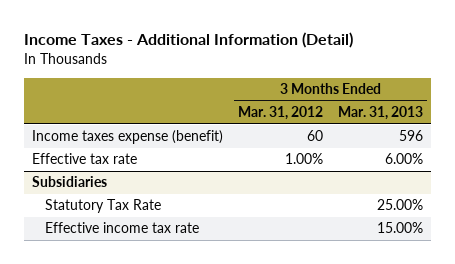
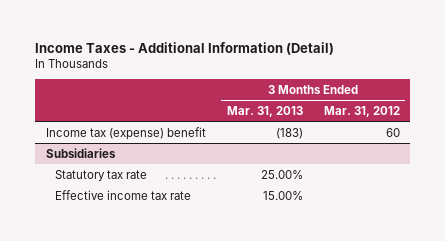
- | 3 Months Ended Mar. 31, 2012 | 3 Months Ended Mar. 31, 2013
+ | 3 Months Ended Mar. 31, 2013 | 3 Months Ended Mar. 31, 2012
- Income taxes expense (benefit) | 60 | 596
- Effective tax rate | 1.00% | 6.00%
+ Income tax (expense) benefit | (183) | 60
@ Subsidiaries
- Statutory Tax Rate | | 25.00%
+ Statutory tax rate | 25.00% |

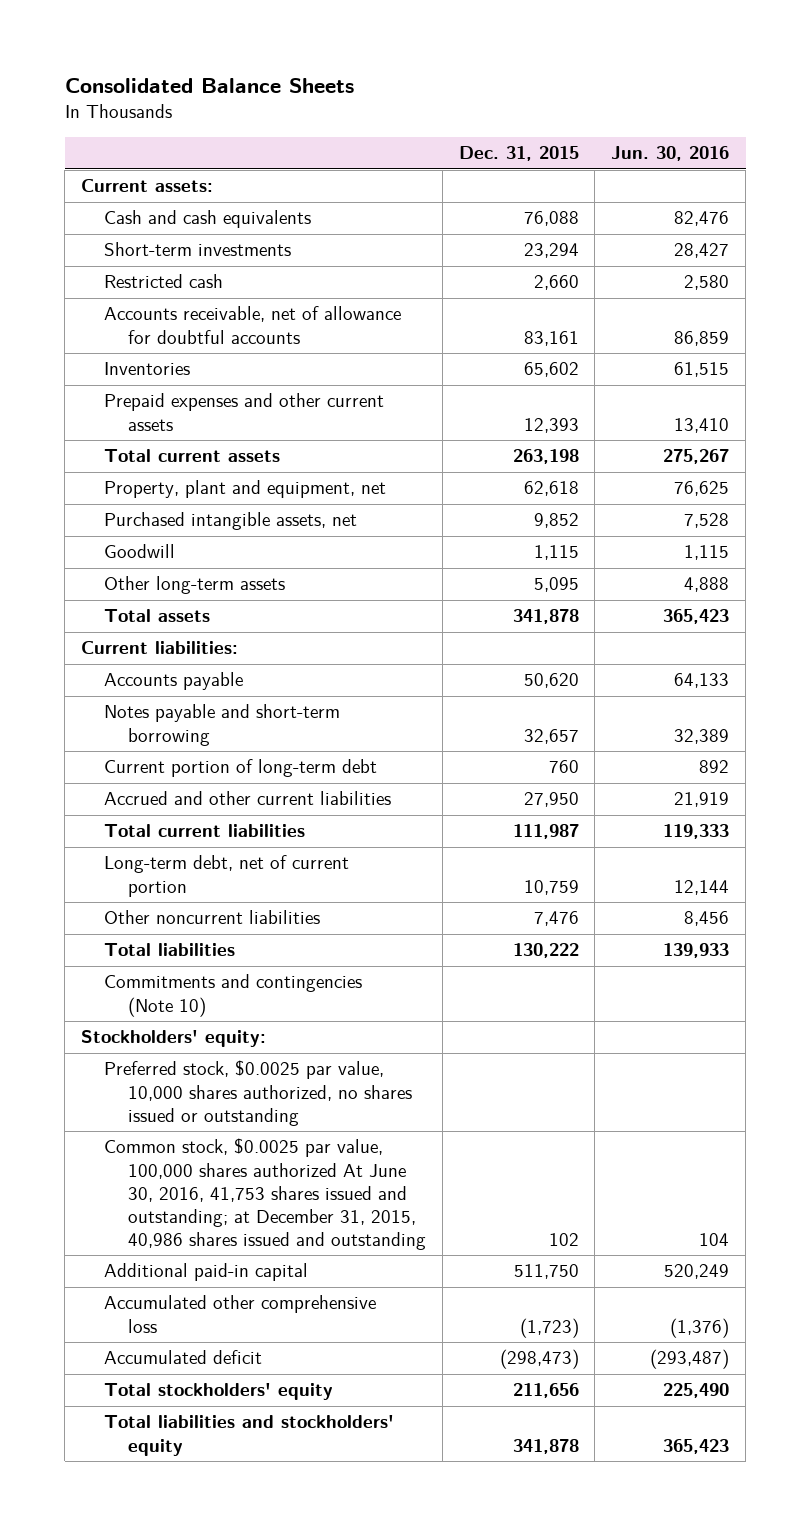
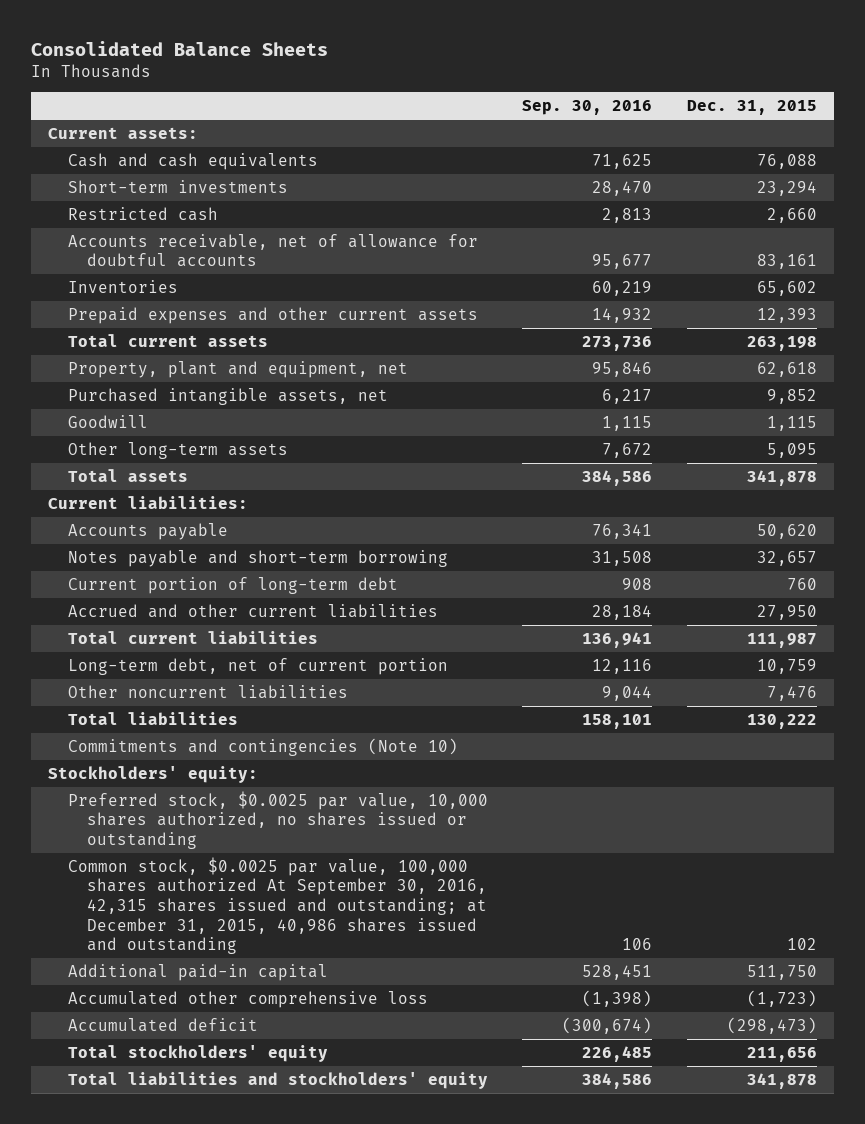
- | Dec. 31, 2015 | Jun. 30, 2016
+ | Sep. 30, 2016 | Dec. 31, 2015
- Common stock, $0.0025 par value, 100,000 shares authorized At June 30, 2016, 41,753 shares issued and outstanding; at December 31, 2015, 40,986 shares issued and outstanding | 102 | 104
+ Common stock, $0.0025 par value, 100,000 shares authorized At September 30, 2016, 42,315 shares issued and outstanding; at December 31, 2015, 40,986 shares issued and outstanding | 106 | 102

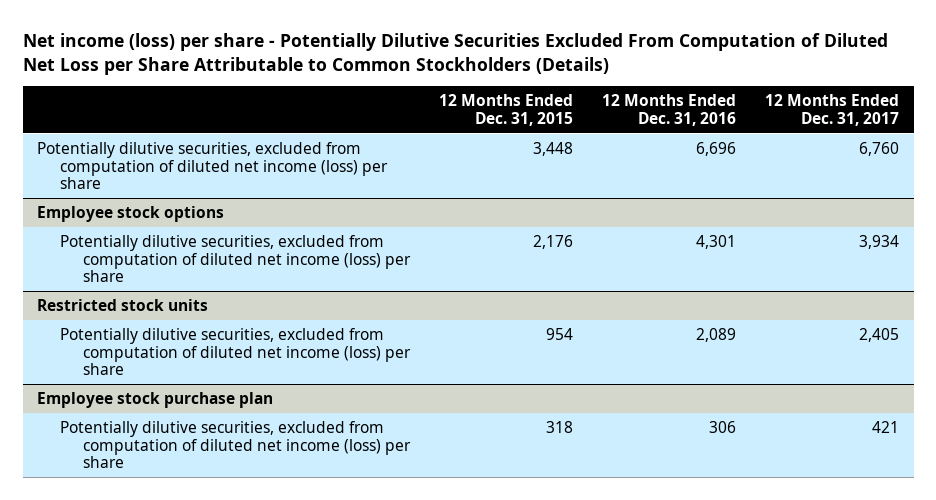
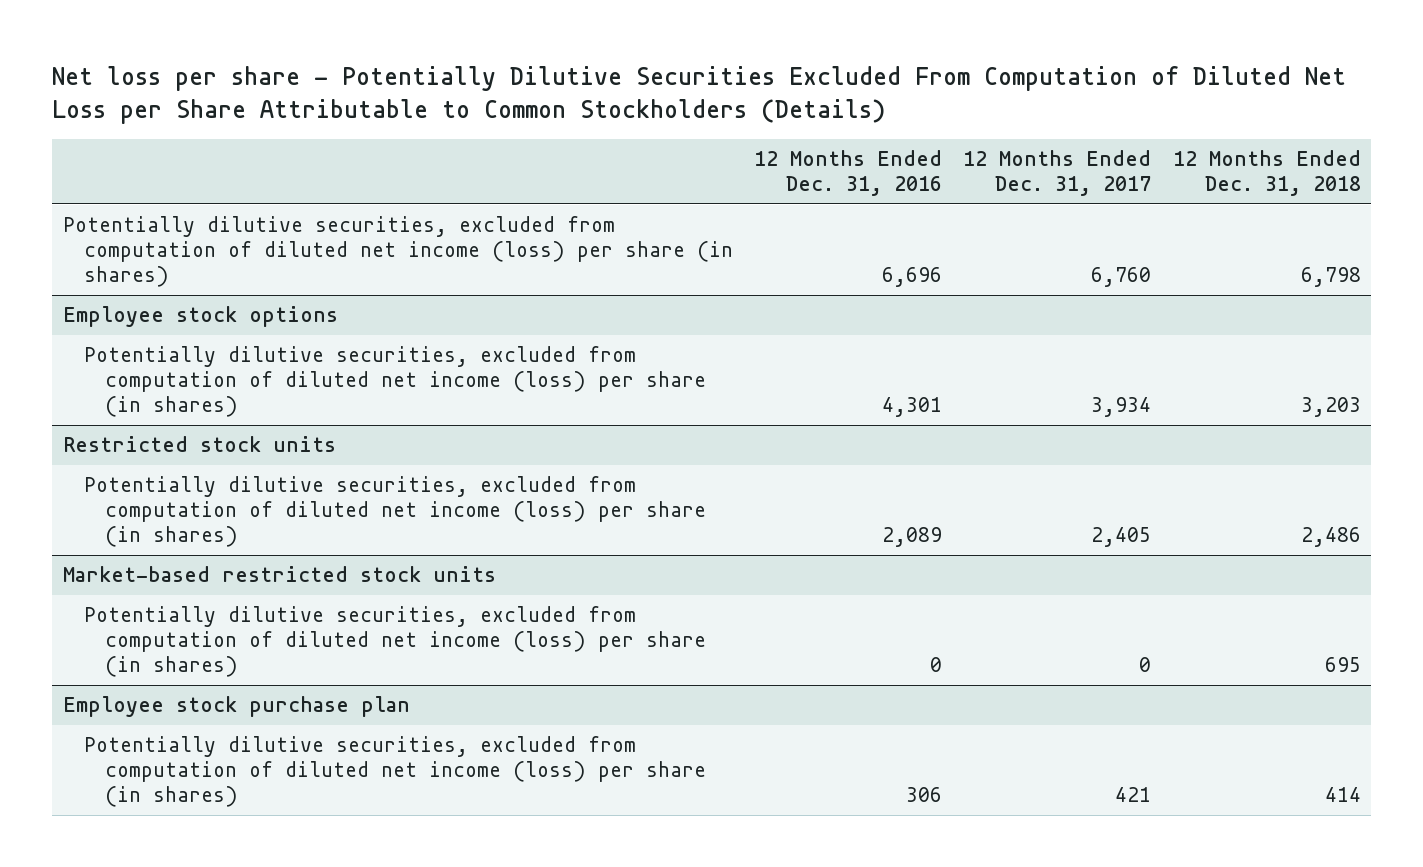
- Net income (loss) per share - Potentially Dilutive Securities Excluded From Computation of Diluted Net Loss per Share Attributable to Common Stockholders (Details)
+ Net loss per share - Potentially Dilutive Securities Excluded From Computation of Diluted Net Loss per Share Attributable to Common Stockholders (Details)
- | 12 Months Ended Dec. 31, 2015 | 12 Months Ended Dec. 31, 2016 | 12 Months Ended Dec. 31, 2017
+ | 12 Months Ended Dec. 31, 2016 | 12 Months Ended Dec. 31, 2017 | 12 Months Ended Dec. 31, 2018
- Potentially dilutive securities, excluded from computation of diluted net income (loss) per share | 3,448 | 6,696 | 6,760
+ Potentially dilutive securities, excluded from computation of diluted net income (loss) per share (in shares) | 6,696 | 6,760 | 6,798
@ Employee stock options
- Potentially dilutive securities, excluded from computation of diluted net income (loss) per share | 2,176 | 4,301 | 3,934
+ Potentially dilutive securities, excluded from computation of diluted net income (loss) per share (in shares) | 4,301 | 3,934 | 3,203
@ Restricted stock units
- Potentially dilutive securities, excluded from computation of diluted net income (loss) per share | 954 | 2,089 | 2,405
+ Potentially dilutive securities, excluded from computation of diluted net income (loss) per share (in shares) | 2,089 | 2,405 | 2,486
+ Market-based restricted stock units
+ Potentially dilutive securities, excluded from computation of diluted net income (loss) per share (in shares) | 0 | 0 | 695
@ Employee stock purchase plan
- Potentially dilutive securities, excluded from computation of diluted net income (loss) per share | 318 | 306 | 421
+ Potentially dilutive securities, excluded from computation of diluted net income (loss) per share (in shares) | 306 | 421 | 414

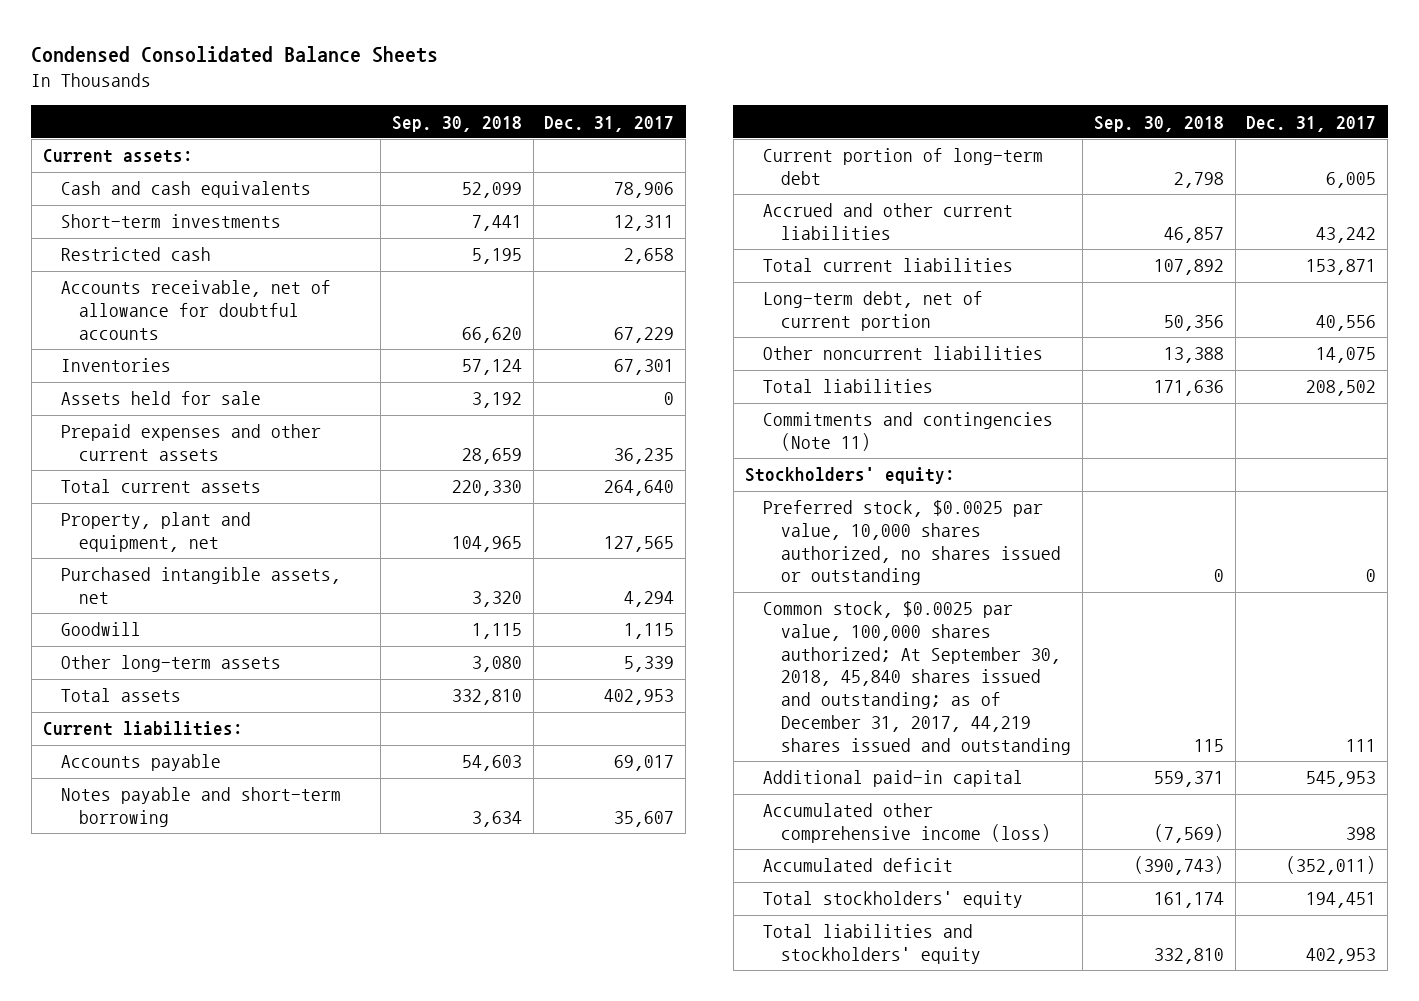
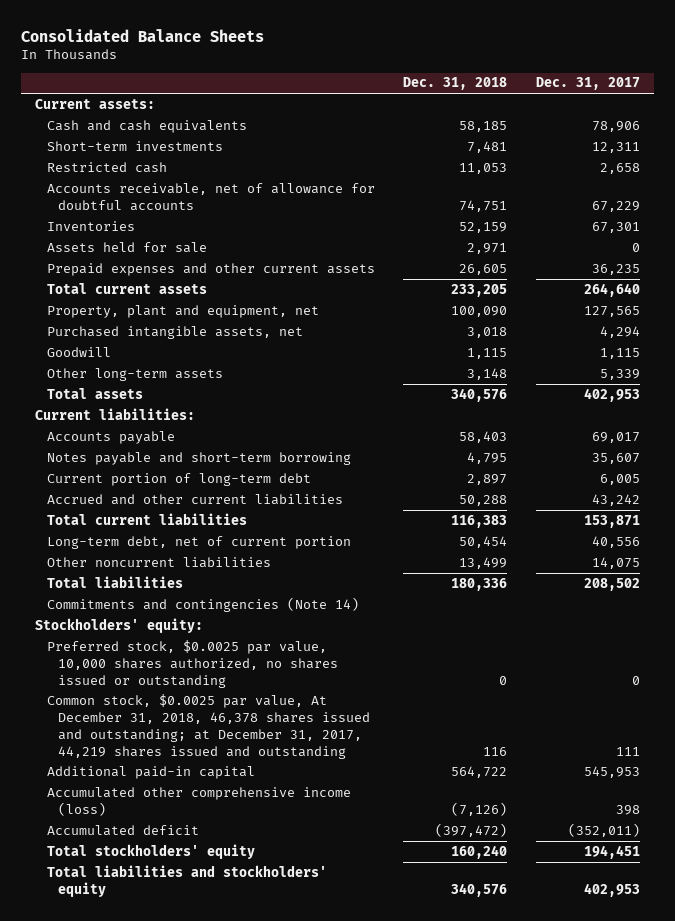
- Condensed Consolidated Balance Sheets
+ Consolidated Balance Sheets
- | Sep. 30, 2018 | Dec. 31, 2017
+ | Dec. 31, 2018 | Dec. 31, 2017
- Commitments and contingencies (Note 11)
+ Commitments and contingencies (Note 14)
- Common stock, $0.0025 par value, 100,000 shares authorized; At September 30, 2018, 45,840 shares issued and outstanding; as of December 31, 2017, 44,219 shares issued and outstanding | 115 | 111
+ Common stock, $0.0025 par value, At December 31, 2018, 46,378 shares issued and outstanding; at December 31, 2017, 44,219 shares issued and outstanding | 116 | 111

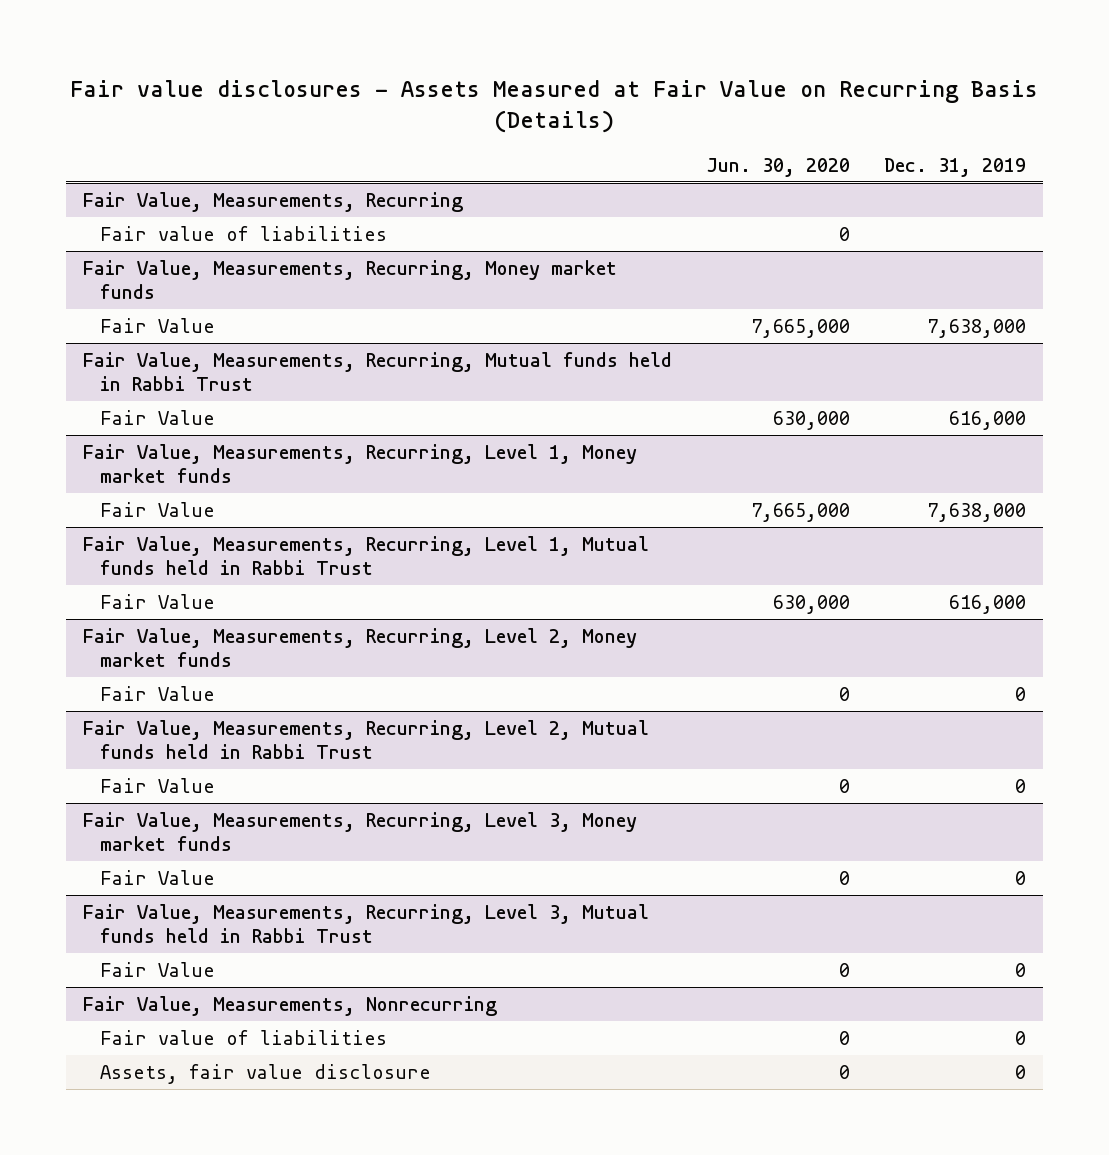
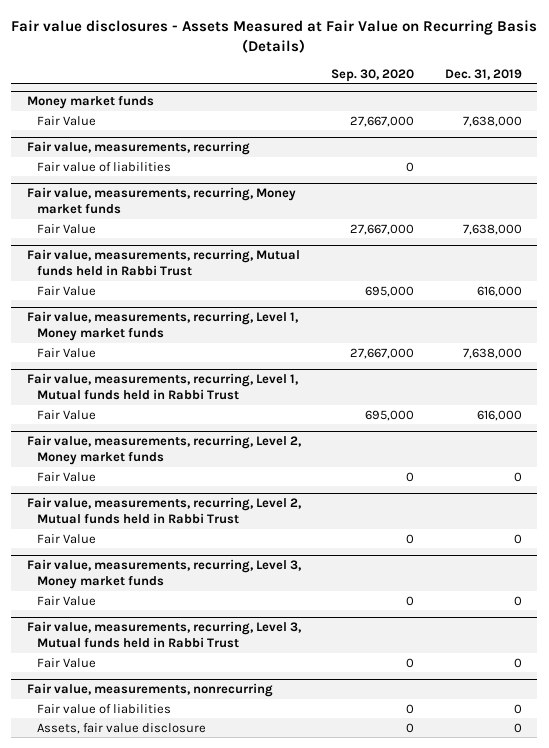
- | Jun. 30, 2020 | Dec. 31, 2019
+ | Sep. 30, 2020 | Dec. 31, 2019
- Fair Value, Measurements, Recurring
+ Money market funds
+ Fair Value | 27,667,000 | 7,638,000
+ Fair value, measurements, recurring
- Fair Value, Measurements, Recurring, Money market funds
+ Fair value, measurements, recurring, Money market funds
- Fair Value, Measurements, Recurring, Mutual funds held in Rabbi Trust
+ Fair value, measurements, recurring, Mutual funds held in Rabbi Trust
- Fair Value, Measurements, Recurring, Level 1, Money market funds
+ Fair value, measurements, recurring, Level 1, Money market funds
- Fair Value, Measurements, Recurring, Level 1, Mutual funds held in Rabbi Trust
+ Fair value, measurements, recurring, Level 1, Mutual funds held in Rabbi Trust
- Fair Value, Measurements, Recurring, Level 2, Money market funds
+ Fair value, measurements, recurring, Level 2, Money market funds
- Fair Value, Measurements, Recurring, Level 2, Mutual funds held in Rabbi Trust
+ Fair value, measurements, recurring, Level 2, Mutual funds held in Rabbi Trust
- Fair Value, Measurements, Recurring, Level 3, Money market funds
+ Fair value, measurements, recurring, Level 3, Money market funds
- Fair Value, Measurements, Recurring, Level 3, Mutual funds held in Rabbi Trust
+ Fair value, measurements, recurring, Level 3, Mutual funds held in Rabbi Trust
- Fair Value, Measurements, Nonrecurring
+ Fair value, measurements, nonrecurring

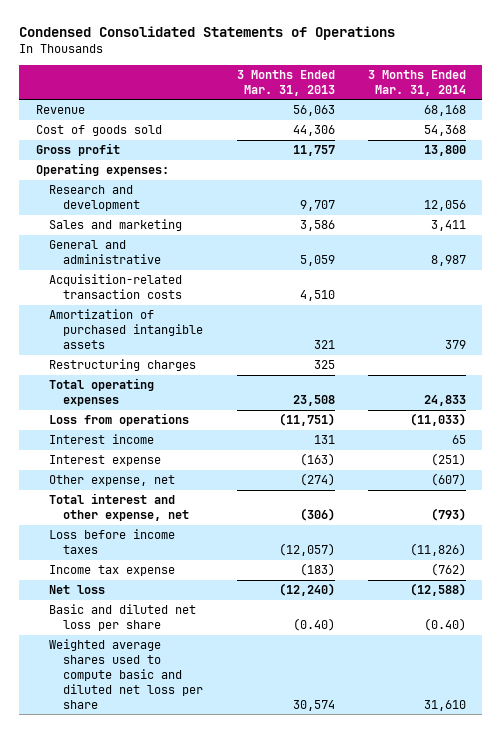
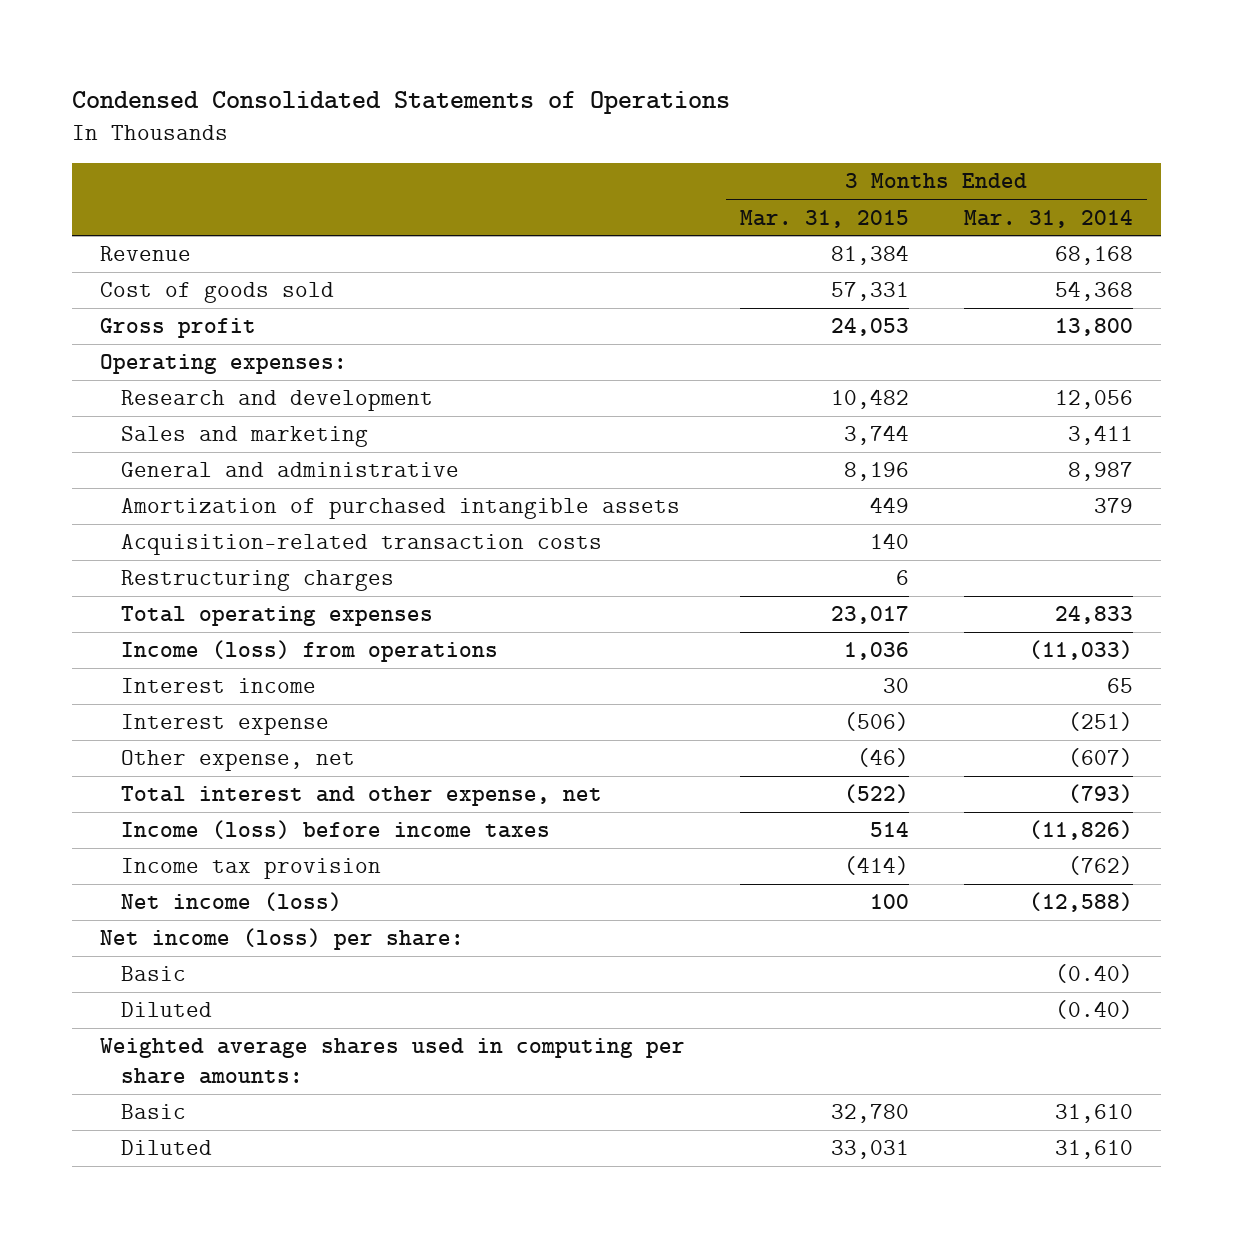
- | 3 Months Ended Mar. 31, 2013 | 3 Months Ended Mar. 31, 2014
+ | 3 Months Ended Mar. 31, 2015 | 3 Months Ended Mar. 31, 2014
moved down: Acquisition-related transaction costs | 140 |
- Loss from operations | (11,751) | (11,033)
+ Income (loss) from operations | 1,036 | (11,033)
- Loss before income taxes | (12,057) | (11,826)
- Income tax expense | (183) | (762)
- Net loss | (12,240) | (12,588)
- Basic and diluted net loss per share | (0.40) | (0.40)
- Weighted average shares used to compute basic and diluted net loss per share | 30,574 | 31,610
+ Income (loss) before income taxes | 514 | (11,826)
+ Income tax provision | (414) | (762)
+ Net income (loss) | 100 | (12,588)
+ Net income (loss) per share:
+ Basic | | (0.40)
+ Diluted | | (0.40)
+ Weighted average shares used in computing per share amounts:
+ Basic | 32,780 | 31,610
+ Diluted | 33,031 | 31,610

